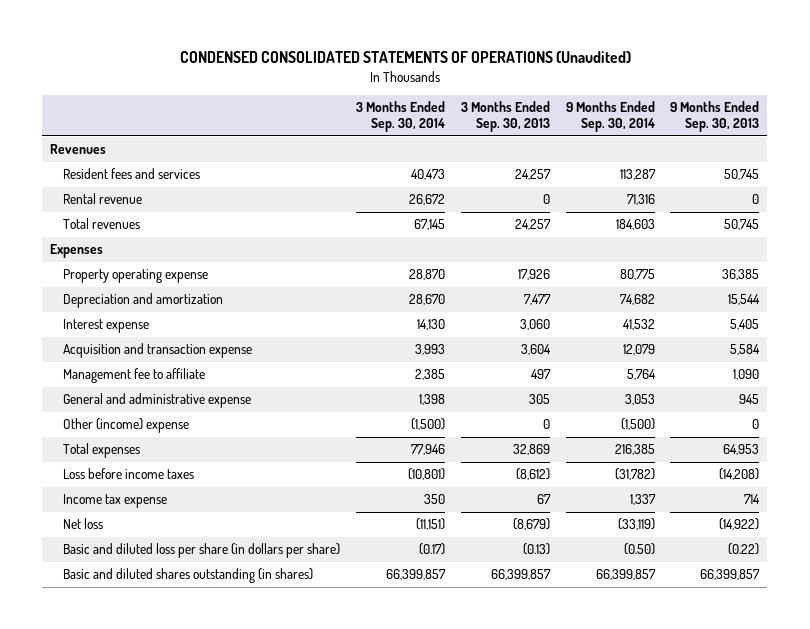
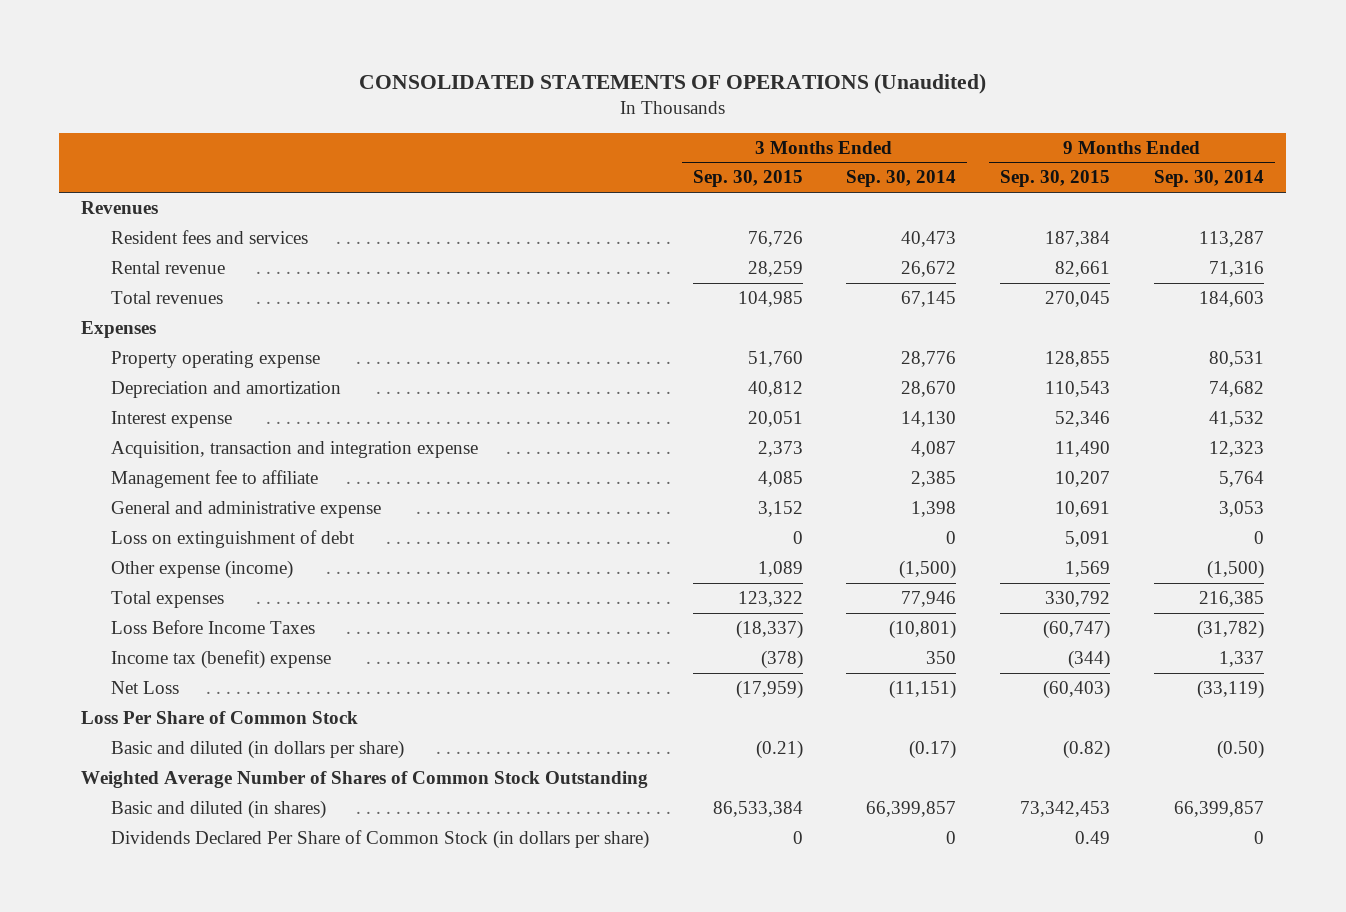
- CONDENSED CONSOLIDATED STATEMENTS OF OPERATIONS (Unaudited)
+ CONSOLIDATED STATEMENTS OF OPERATIONS (Unaudited)
- | 3 Months Ended Sep. 30, 2014 | 3 Months Ended Sep. 30, 2013 | 9 Months Ended Sep. 30, 2014 | 9 Months Ended Sep. 30, 2013
+ | 3 Months Ended Sep. 30, 2015 | 3 Months Ended Sep. 30, 2014 | 9 Months Ended Sep. 30, 2015 | 9 Months Ended Sep. 30, 2014
- Property operating expense | 28,870 | 17,926 | 80,775 | 36,385
+ Property operating expense | 51,760 | 28,776 | 128,855 | 80,531
- Acquisition and transaction expense | 3,993 | 3,604 | 12,079 | 5,584
+ Acquisition, transaction and integration expense | 2,373 | 4,087 | 11,490 | 12,323
- Other (income) expense | (1,500) | 0 | (1,500) | 0
+ Loss on extinguishment of debt | 0 | 0 | 5,091 | 0
+ Other expense (income) | 1,089 | (1,500) | 1,569 | (1,500)
- Loss before income taxes | (10,801) | (8,612) | (31,782) | (14,208)
- Income tax expense | 350 | 67 | 1,337 | 714
- Net loss | (11,151) | (8,679) | (33,119) | (14,922)
- Basic and diluted loss per share (in dollars per share) | (0.17) | (0.13) | (0.50) | (0.22)
- Basic and diluted shares outstanding (in shares) | 66,399,857 | 66,399,857 | 66,399,857 | 66,399,857
+ Loss Before Income Taxes | (18,337) | (10,801) | (60,747) | (31,782)
+ Income tax (benefit) expense | (378) | 350 | (344) | 1,337
+ Net Loss | (17,959) | (11,151) | (60,403) | (33,119)
+ Loss Per Share of Common Stock
+ Basic and diluted (in dollars per share) | (0.21) | (0.17) | (0.82) | (0.50)
+ Weighted Average Number of Shares of Common Stock Outstanding
+ Basic and diluted (in shares) | 86,533,384 | 66,399,857 | 73,342,453 | 66,399,857
+ Dividends Declared Per Share of Common Stock (in dollars per share) | 0 | 0 | 0.49 | 0

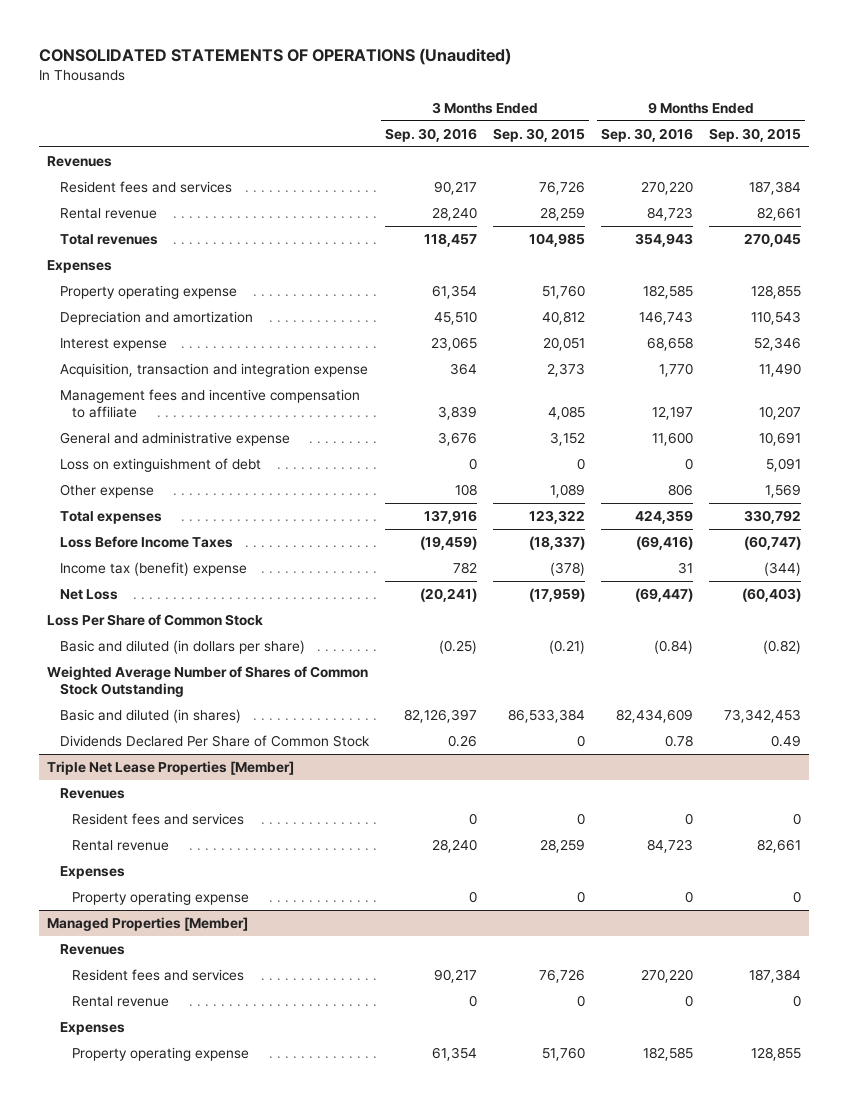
- | 3 Months Ended Sep. 30, 2015 | 3 Months Ended Sep. 30, 2014 | 9 Months Ended Sep. 30, 2015 | 9 Months Ended Sep. 30, 2014
+ | 3 Months Ended Sep. 30, 2016 | 3 Months Ended Sep. 30, 2015 | 9 Months Ended Sep. 30, 2016 | 9 Months Ended Sep. 30, 2015
- Management fee to affiliate | 4,085 | 2,385 | 10,207 | 5,764
+ Management fees and incentive compensation to affiliate | 3,839 | 4,085 | 12,197 | 10,207
- Other expense (income) | 1,089 | (1,500) | 1,569 | (1,500)
+ Other expense | 108 | 1,089 | 806 | 1,569
- Dividends Declared Per Share of Common Stock (in dollars per share) | 0 | 0 | 0.49 | 0
+ Dividends Declared Per Share of Common Stock | 0.26 | 0 | 0.78 | 0.49
+ Triple Net Lease Properties [Member]
+ Revenues
+ Resident fees and services | 0 | 0 | 0 | 0
+ Rental revenue | 28,240 | 28,259 | 84,723 | 82,661
+ Expenses
+ Property operating expense | 0 | 0 | 0 | 0
+ Managed Properties [Member]
+ Revenues
+ Resident fees and services | 90,217 | 76,726 | 270,220 | 187,384
+ Rental revenue | 0 | 0 | 0 | 0
+ Expenses
+ Property operating expense | 61,354 | 51,760 | 182,585 | 128,855

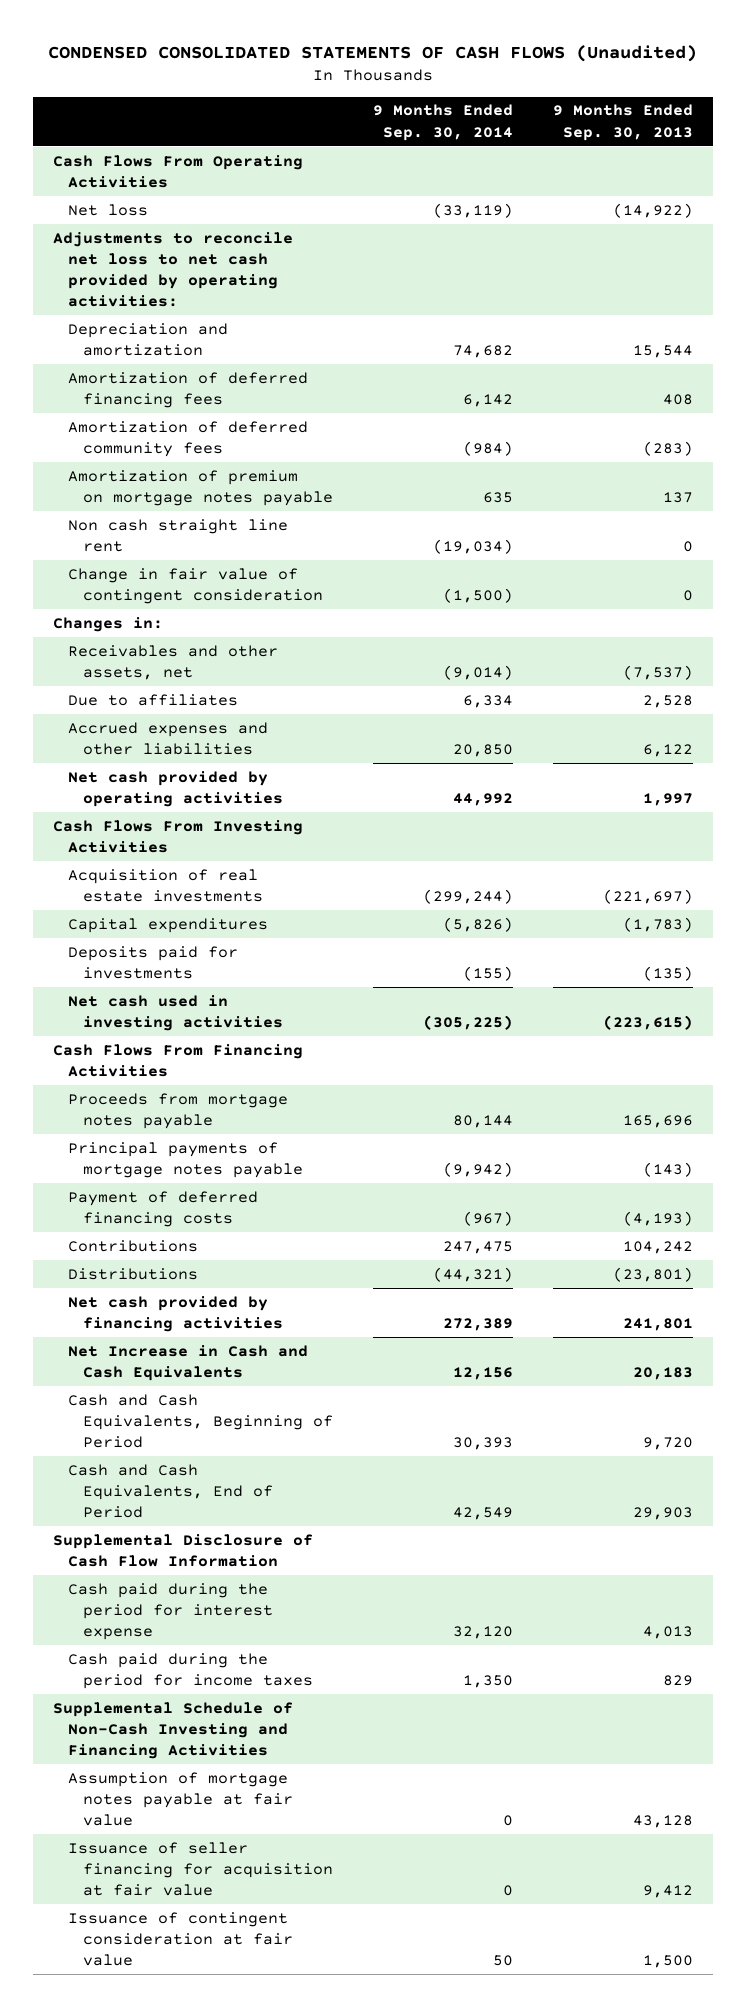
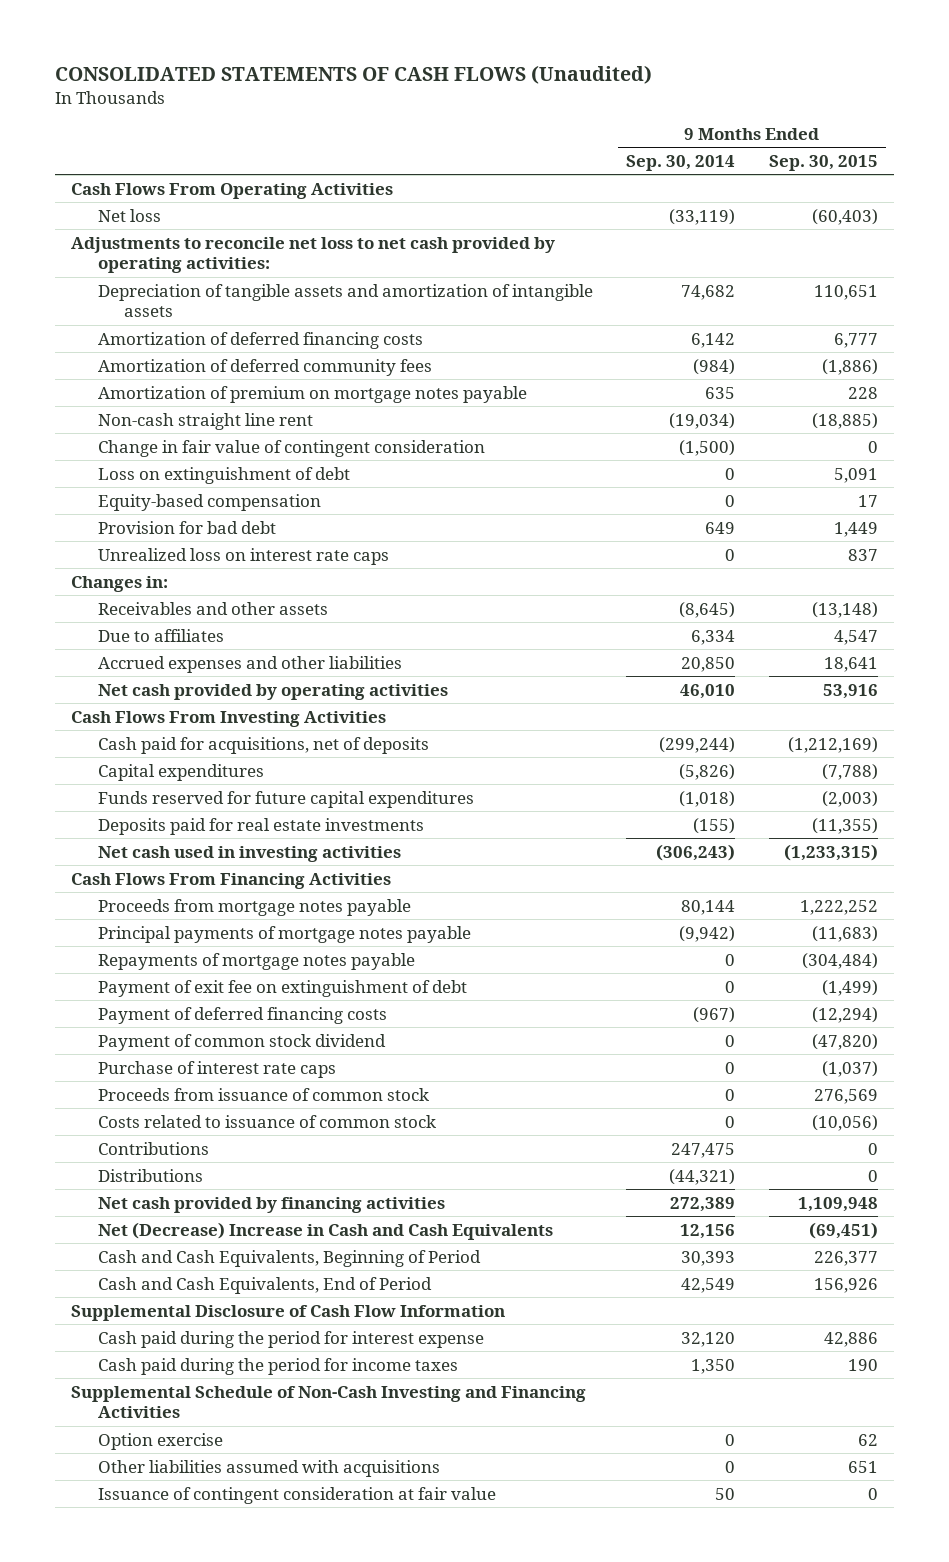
- CONDENSED CONSOLIDATED STATEMENTS OF CASH FLOWS (Unaudited)
+ CONSOLIDATED STATEMENTS OF CASH FLOWS (Unaudited)
- | 9 Months Ended Sep. 30, 2014 | 9 Months Ended Sep. 30, 2013
+ | 9 Months Ended Sep. 30, 2014 | 9 Months Ended Sep. 30, 2015
- Depreciation and amortization | 74,682 | 15,544
- Amortization of deferred financing fees | 6,142 | 408
+ Depreciation of tangible assets and amortization of intangible assets | 74,682 | 110,651
+ Amortization of deferred financing costs | 6,142 | 6,777
- Non cash straight line rent | (19,034) | 0
+ Non-cash straight line rent | (19,034) | (18,885)
+ Loss on extinguishment of debt | 0 | 5,091
+ Equity-based compensation | 0 | 17
+ Provision for bad debt | 649 | 1,449
+ Unrealized loss on interest rate caps | 0 | 837
- Receivables and other assets, net | (9,014) | (7,537)
+ Receivables and other assets | (8,645) | (13,148)
- Net cash provided by operating activities | 44,992 | 1,997
+ Net cash provided by operating activities | 46,010 | 53,916
- Acquisition of real estate investments | (299,244) | (221,697)
+ Cash paid for acquisitions, net of deposits | (299,244) | (1,212,169)
- Deposits paid for investments | (155) | (135)
- Net cash used in investing activities | (305,225) | (223,615)
+ Funds reserved for future capital expenditures | (1,018) | (2,003)
+ Deposits paid for real estate investments | (155) | (11,355)
+ Net cash used in investing activities | (306,243) | (1,233,315)
+ Repayments of mortgage notes payable | 0 | (304,484)
+ Payment of exit fee on extinguishment of debt | 0 | (1,499)
+ Payment of common stock dividend | 0 | (47,820)
+ Purchase of interest rate caps | 0 | (1,037)
+ Proceeds from issuance of common stock | 0 | 276,569
+ Costs related to issuance of common stock | 0 | (10,056)
- Net Increase in Cash and Cash Equivalents | 12,156 | 20,183
+ Net (Decrease) Increase in Cash and Cash Equivalents | 12,156 | (69,451)
- Assumption of mortgage notes payable at fair value | 0 | 43,128
- Issuance of seller financing for acquisition at fair value | 0 | 9,412
+ Option exercise | 0 | 62
+ Other liabilities assumed with acquisitions | 0 | 651

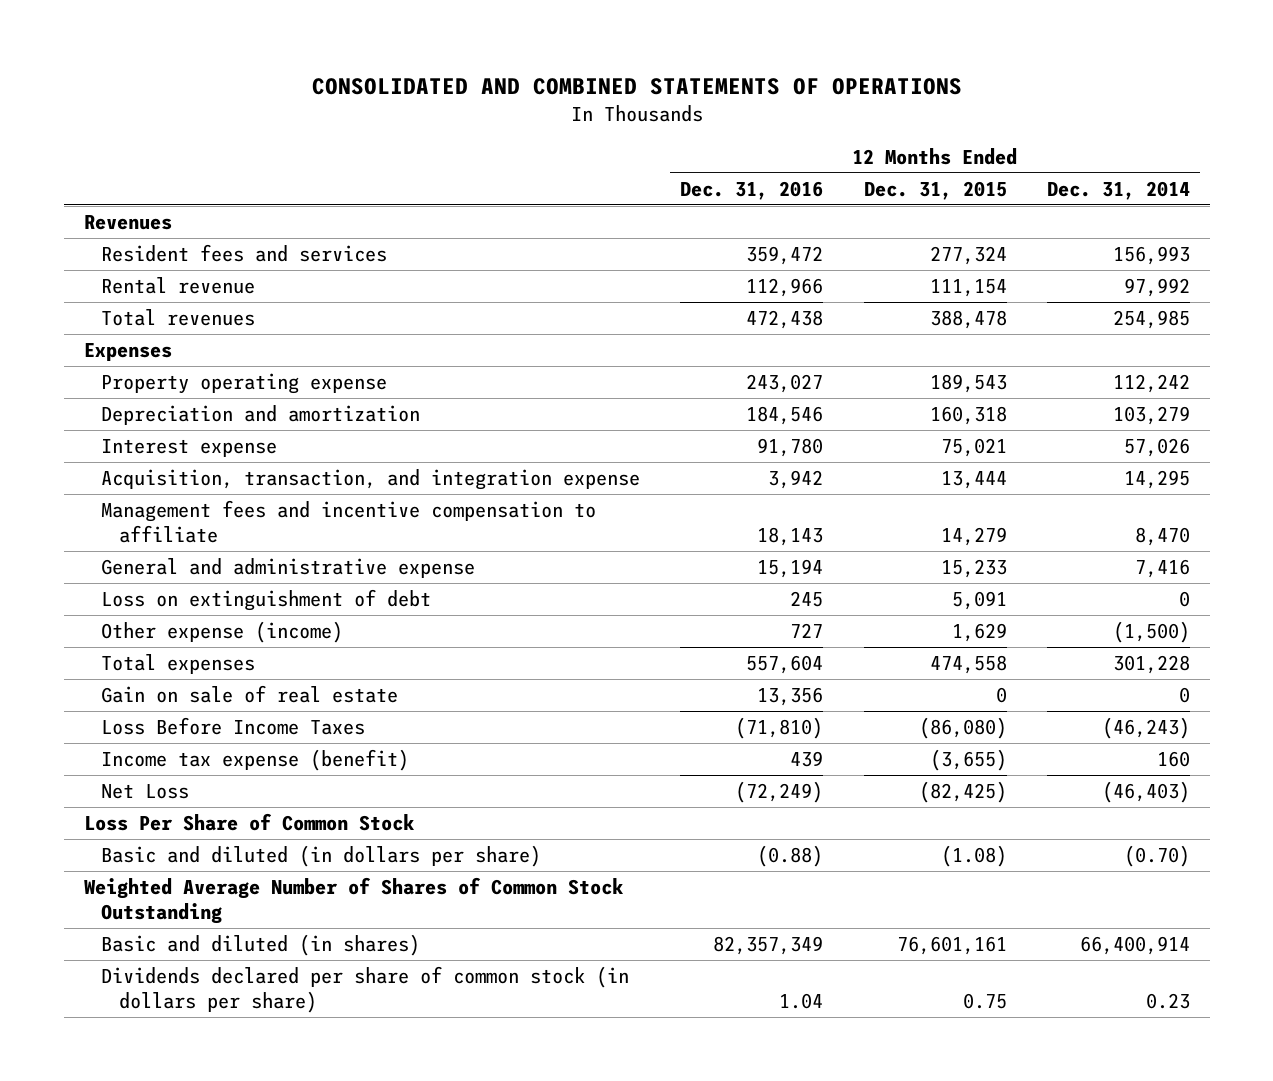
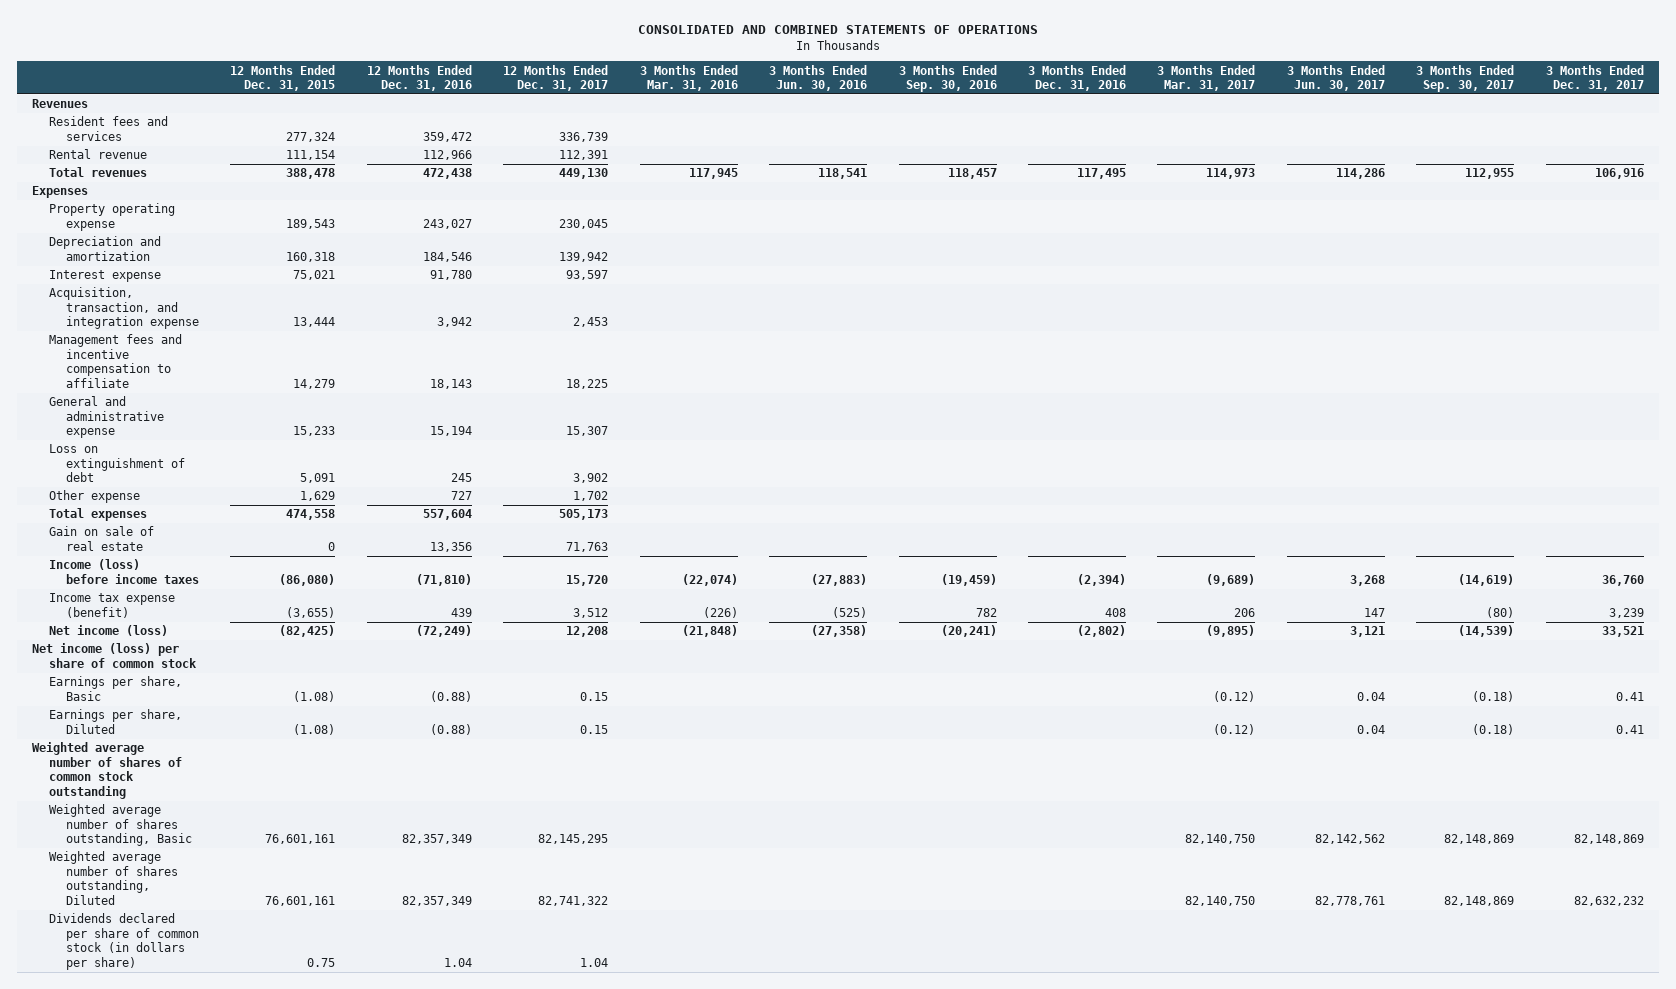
- | 12 Months Ended Dec. 31, 2016 | 12 Months Ended Dec. 31, 2015 | 12 Months Ended Dec. 31, 2014
+ | 12 Months Ended Dec. 31, 2015 | 12 Months Ended Dec. 31, 2016 | 12 Months Ended Dec. 31, 2017 | 3 Months Ended Mar. 31, 2016 | 3 Months Ended Jun. 30, 2016 | 3 Months Ended Sep. 30, 2016 | 3 Months Ended Dec. 31, 2016 | 3 Months Ended Mar. 31, 2017 | 3 Months Ended Jun. 30, 2017 | 3 Months Ended Sep. 30, 2017 | 3 Months Ended Dec. 31, 2017
- Other expense (income) | 727 | 1,629 | (1,500)
+ Other expense | 1,629 | 727 | 1,702 | | | | | | | |
- Loss Before Income Taxes | (71,810) | (86,080) | (46,243)
+ Income (loss) before income taxes | (86,080) | (71,810) | 15,720 | (22,074) | (27,883) | (19,459) | (2,394) | (9,689) | 3,268 | (14,619) | 36,760
- Net Loss | (72,249) | (82,425) | (46,403)
- Loss Per Share of Common Stock
- Basic and diluted (in dollars per share) | (0.88) | (1.08) | (0.70)
- Weighted Average Number of Shares of Common Stock Outstanding
- Basic and diluted (in shares) | 82,357,349 | 76,601,161 | 66,400,914
+ Net income (loss) | (82,425) | (72,249) | 12,208 | (21,848) | (27,358) | (20,241) | (2,802) | (9,895) | 3,121 | (14,539) | 33,521
+ Net income (loss) per share of common stock
+ Earnings per share, Basic | (1.08) | (0.88) | 0.15 | | | | | (0.12) | 0.04 | (0.18) | 0.41
+ Earnings per share, Diluted | (1.08) | (0.88) | 0.15 | | | | | (0.12) | 0.04 | (0.18) | 0.41
+ Weighted average number of shares of common stock outstanding
+ Weighted average number of shares outstanding, Basic | 76,601,161 | 82,357,349 | 82,145,295 | | | | | 82,140,750 | 82,142,562 | 82,148,869 | 82,148,869
+ Weighted average number of shares outstanding, Diluted | 76,601,161 | 82,357,349 | 82,741,322 | | | | | 82,140,750 | 82,778,761 | 82,148,869 | 82,632,232

